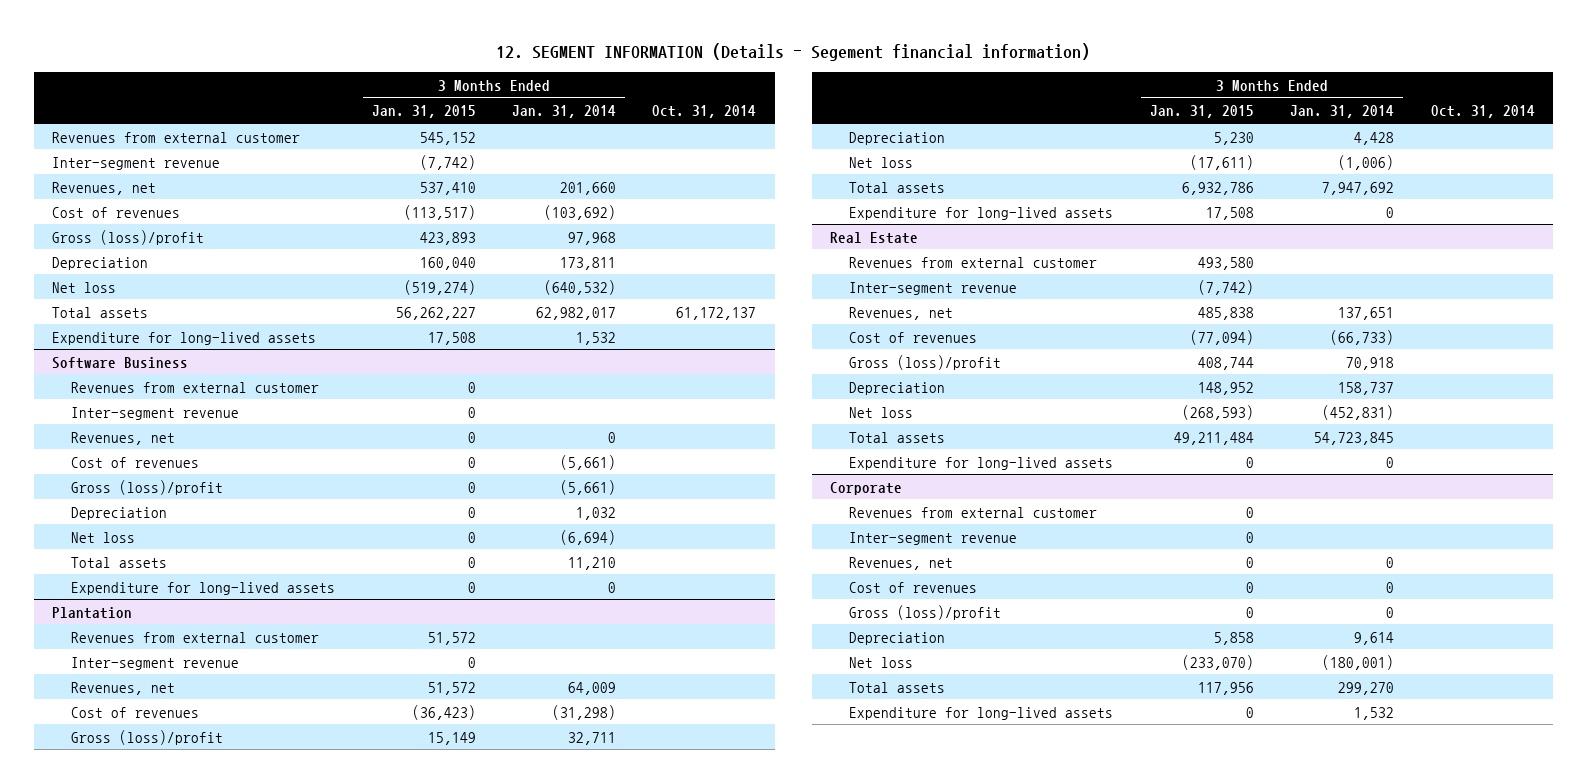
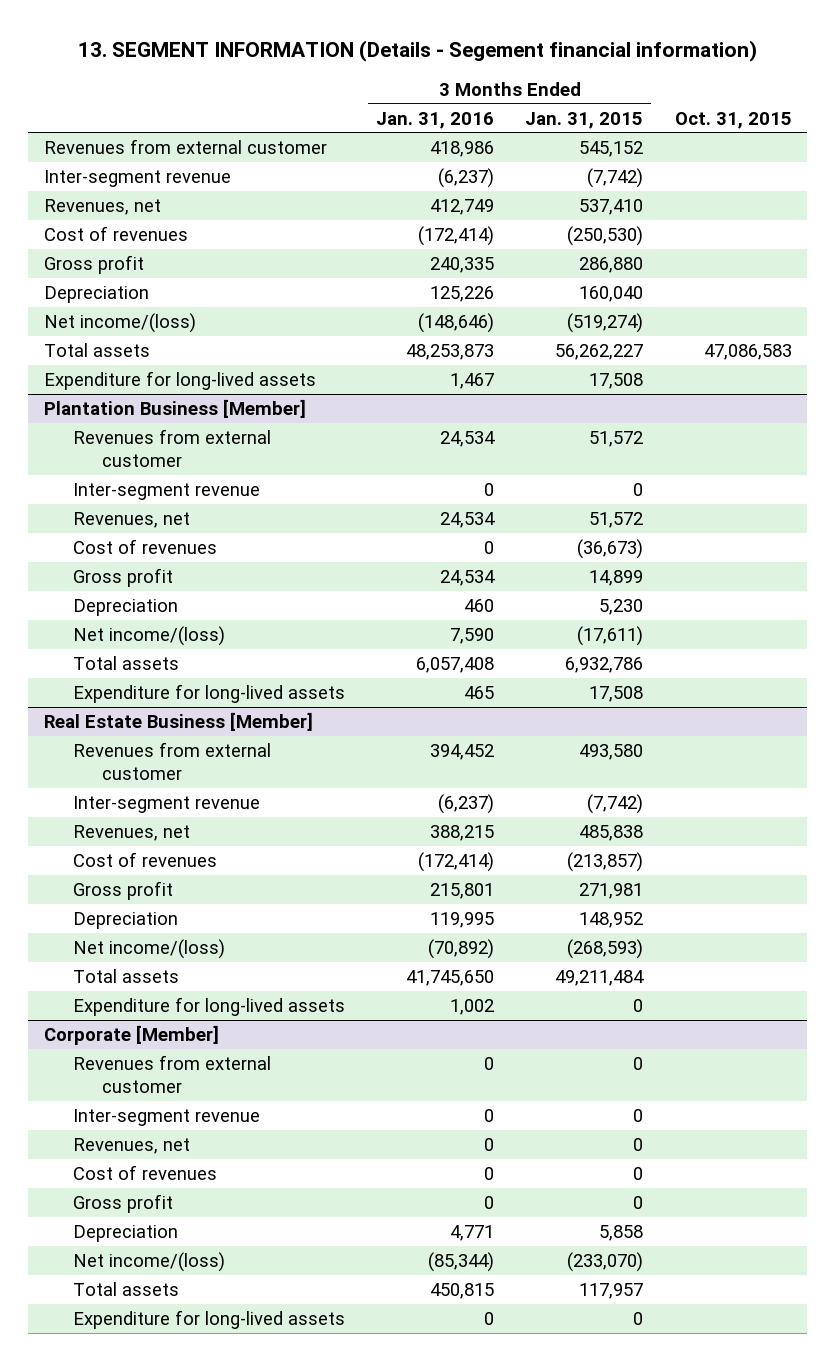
- 12. SEGMENT INFORMATION (Details - Segement financial information)
+ 13. SEGMENT INFORMATION (Details - Segement financial information)
- | 3 Months Ended Jan. 31, 2015 | 3 Months Ended Jan. 31, 2014 | Oct. 31, 2014
+ | 3 Months Ended Jan. 31, 2016 | 3 Months Ended Jan. 31, 2015 | Oct. 31, 2015
- Cost of revenues | (113,517) | (103,692) |
- Gross (loss)/profit | 423,893 | 97,968 |
+ Cost of revenues | (172,414) | (250,530) |
+ Gross profit | 240,335 | 286,880 |
- Net loss | (519,274) | (640,532) |
+ Net income/(loss) | (148,646) | (519,274) |
- Software Business
- Revenues from external customer | 0 | |
- Inter-segment revenue | 0 | |
- Revenues, net | 0 | 0 |
- Cost of revenues | 0 | (5,661) |
- Gross (loss)/profit | 0 | (5,661) |
- Depreciation | 0 | 1,032 |
- Net loss | 0 | (6,694) |
- Total assets | 0 | 11,210 |
- Expenditure for long-lived assets | 0 | 0 |
- Plantation
+ Plantation Business [Member]
- Cost of revenues | (36,423) | (31,298) |
- Gross (loss)/profit | 15,149 | 32,711 |
+ Cost of revenues | 0 | (36,673) |
+ Gross profit | 24,534 | 14,899 |
- Net loss | (17,611) | (1,006) |
+ Net income/(loss) | 7,590 | (17,611) |
- Real Estate
+ Real Estate Business [Member]
- Cost of revenues | (77,094) | (66,733) |
- Gross (loss)/profit | 408,744 | 70,918 |
+ Cost of revenues | (172,414) | (213,857) |
+ Gross profit | 215,801 | 271,981 |
- Net loss | (268,593) | (452,831) |
+ Net income/(loss) | (70,892) | (268,593) |
- Corporate
+ Corporate [Member]
- Gross (loss)/profit | 0 | 0 |
+ Gross profit | 0 | 0 |
- Net loss | (233,070) | (180,001) |
- Total assets | 117,956 | 299,270 |
+ Net income/(loss) | (85,344) | (233,070) |
+ Total assets | 450,815 | 117,957 |

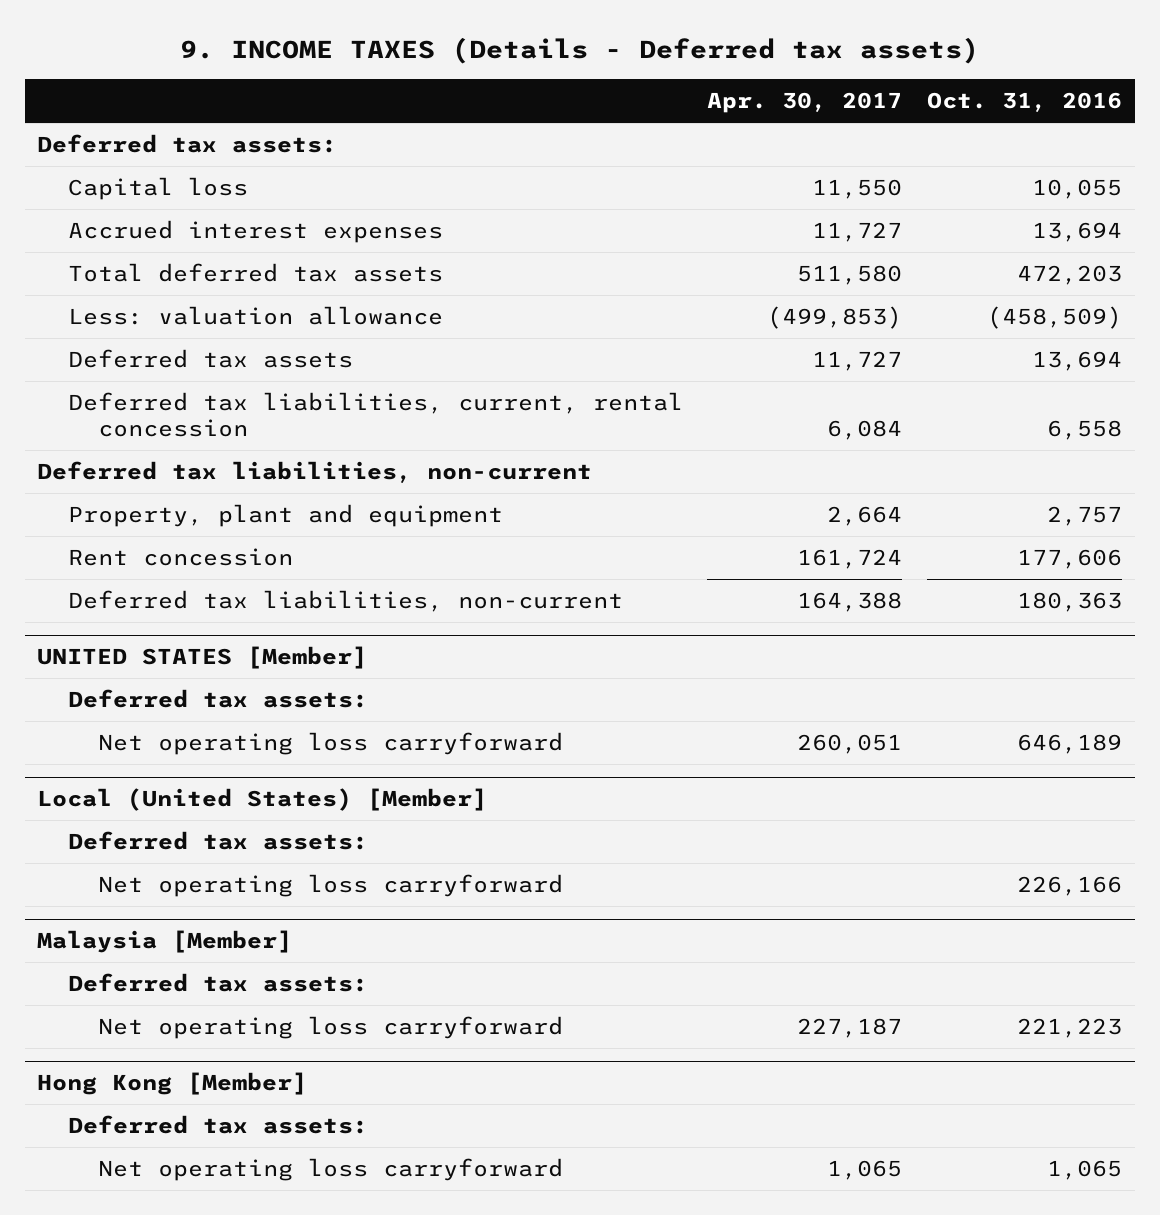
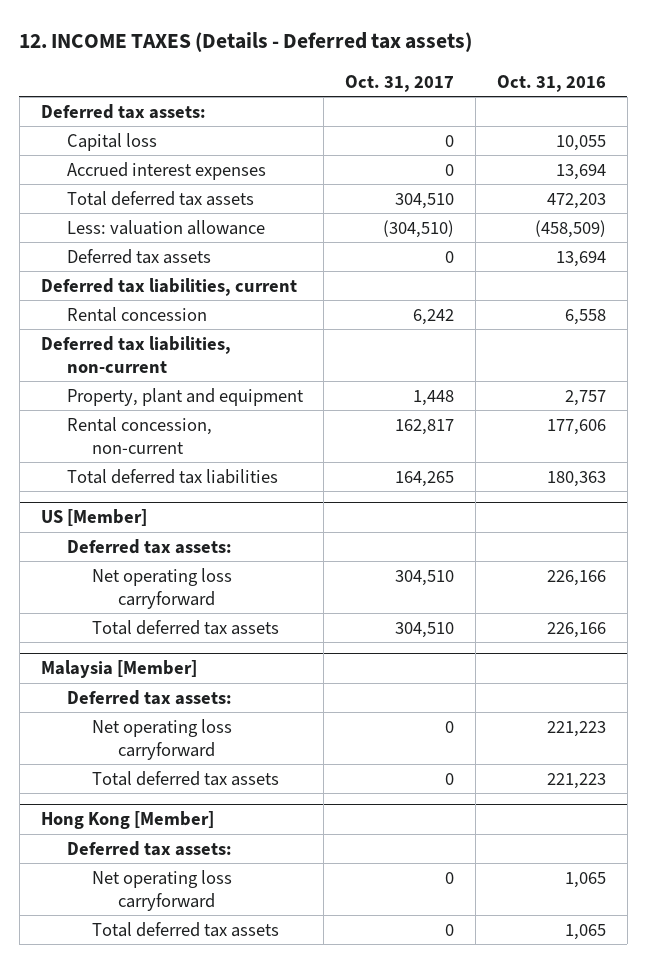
- 9. INCOME TAXES (Details - Deferred tax assets)
+ 12. INCOME TAXES (Details - Deferred tax assets)
- | Apr. 30, 2017 | Oct. 31, 2016
+ | Oct. 31, 2017 | Oct. 31, 2016
- Deferred tax liabilities, current, rental concession | 6,084 | 6,558
+ Deferred tax liabilities, current
+ Rental concession | 6,242 | 6,558
- Rent concession | 161,724 | 177,606
- Deferred tax liabilities, non-current | 164,388 | 180,363
- UNITED STATES [Member]
- Deferred tax assets:
- Net operating loss carryforward | 260,051 | 646,189
- Local (United States) [Member]
+ Rental concession, non-current | 162,817 | 177,606
+ Total deferred tax liabilities | 164,265 | 180,363
+ US [Member]
+ Total deferred tax assets | 304,510 | 226,166
@ Malaysia [Member]
+ Total deferred tax assets | 0 | 221,223
@ Hong Kong [Member]
+ Total deferred tax assets | 0 | 1,065

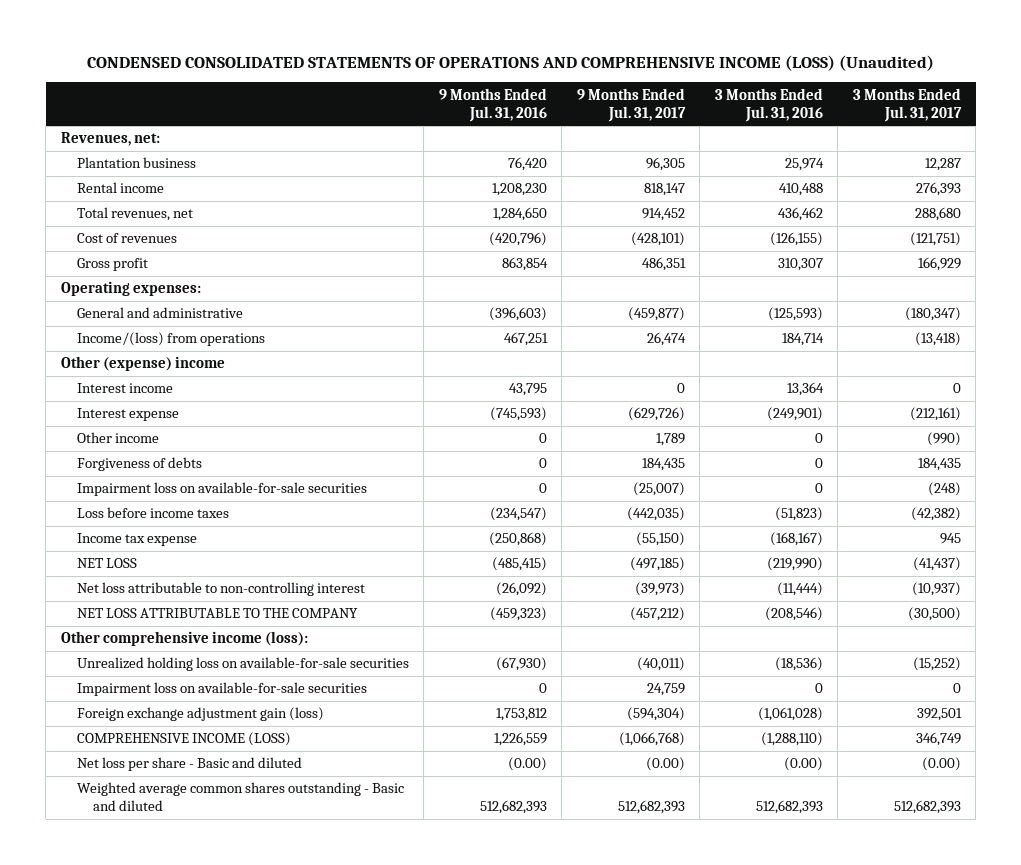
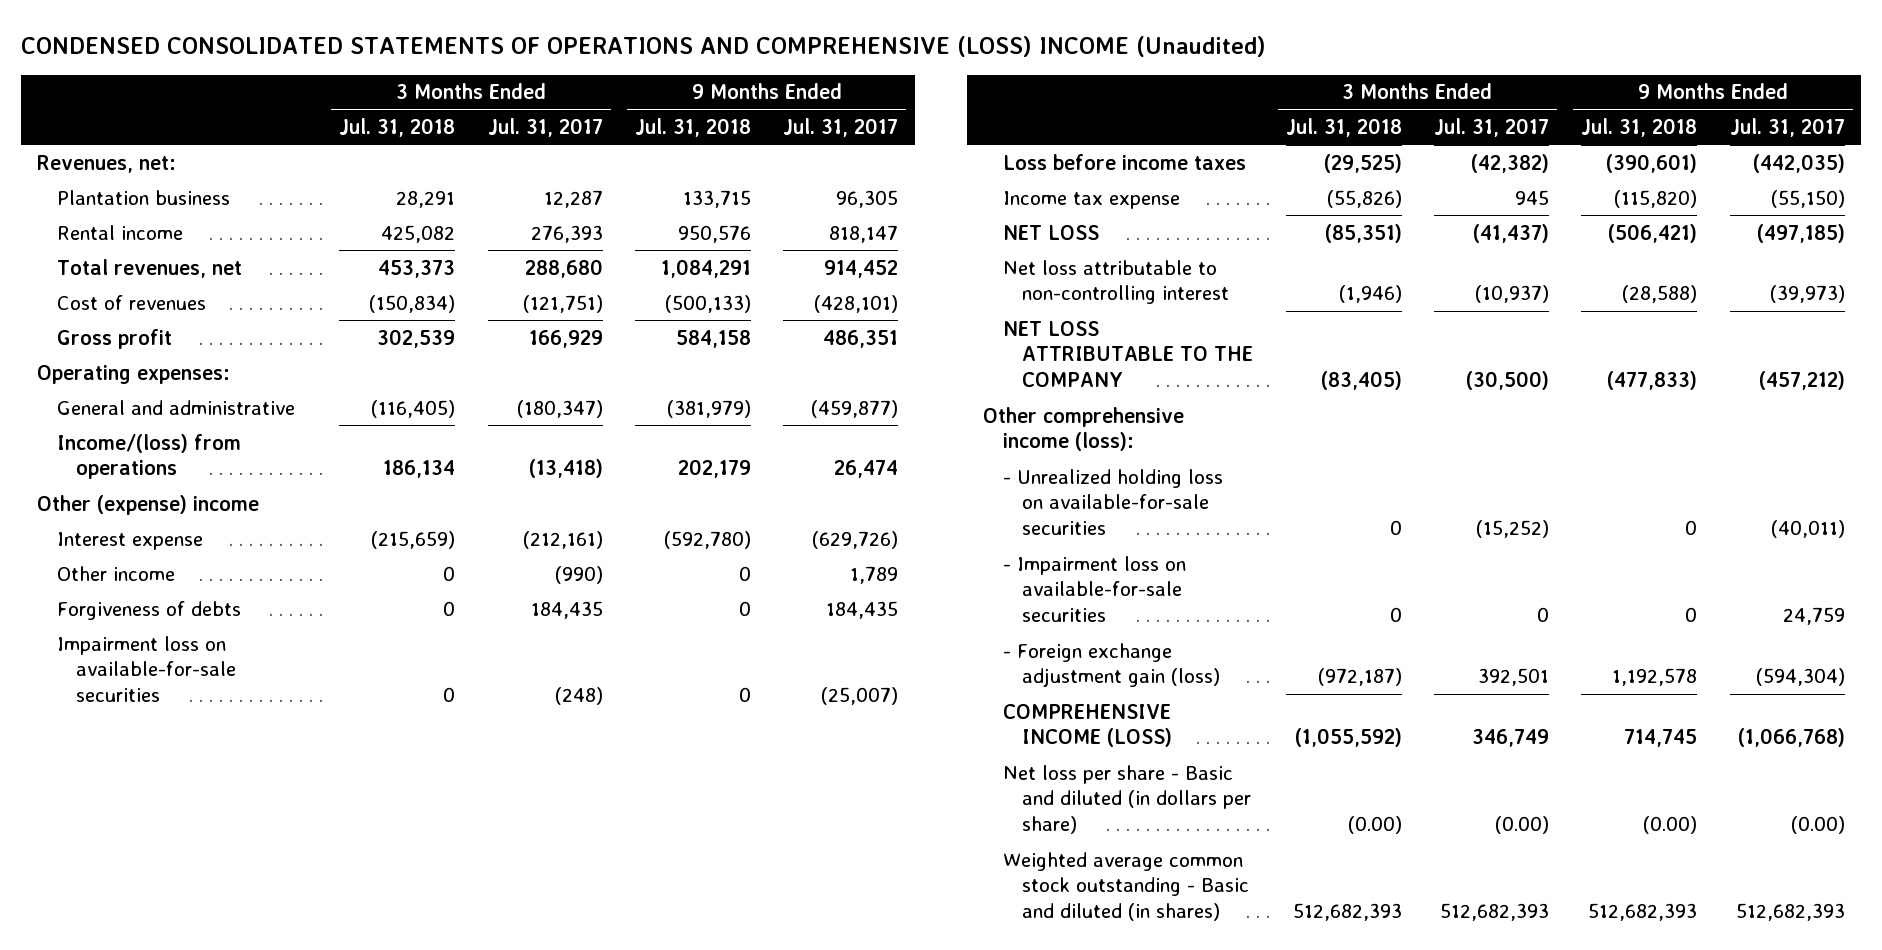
- CONDENSED CONSOLIDATED STATEMENTS OF OPERATIONS AND COMPREHENSIVE INCOME (LOSS) (Unaudited)
+ CONDENSED CONSOLIDATED STATEMENTS OF OPERATIONS AND COMPREHENSIVE (LOSS) INCOME (Unaudited)
- | 9 Months Ended Jul. 31, 2016 | 9 Months Ended Jul. 31, 2017 | 3 Months Ended Jul. 31, 2016 | 3 Months Ended Jul. 31, 2017
+ | 3 Months Ended Jul. 31, 2018 | 3 Months Ended Jul. 31, 2017 | 9 Months Ended Jul. 31, 2018 | 9 Months Ended Jul. 31, 2017
- Interest income | 43,795 | 0 | 13,364 | 0
- Unrealized holding loss on available-for-sale securities | (67,930) | (40,011) | (18,536) | (15,252)
- Impairment loss on available-for-sale securities | 0 | 24,759 | 0 | 0
- Foreign exchange adjustment gain (loss) | 1,753,812 | (594,304) | (1,061,028) | 392,501
+ - Unrealized holding loss on available-for-sale securities | 0 | (15,252) | 0 | (40,011)
+ - Impairment loss on available-for-sale securities | 0 | 0 | 0 | 24,759
+ - Foreign exchange adjustment gain (loss) | (972,187) | 392,501 | 1,192,578 | (594,304)
- Net loss per share - Basic and diluted | (0.00) | (0.00) | (0.00) | (0.00)
- Weighted average common shares outstanding - Basic and diluted | 512,682,393 | 512,682,393 | 512,682,393 | 512,682,393
+ Net loss per share - Basic and diluted (in dollars per share) | (0.00) | (0.00) | (0.00) | (0.00)
+ Weighted average common stock outstanding - Basic and diluted (in shares) | 512,682,393 | 512,682,393 | 512,682,393 | 512,682,393

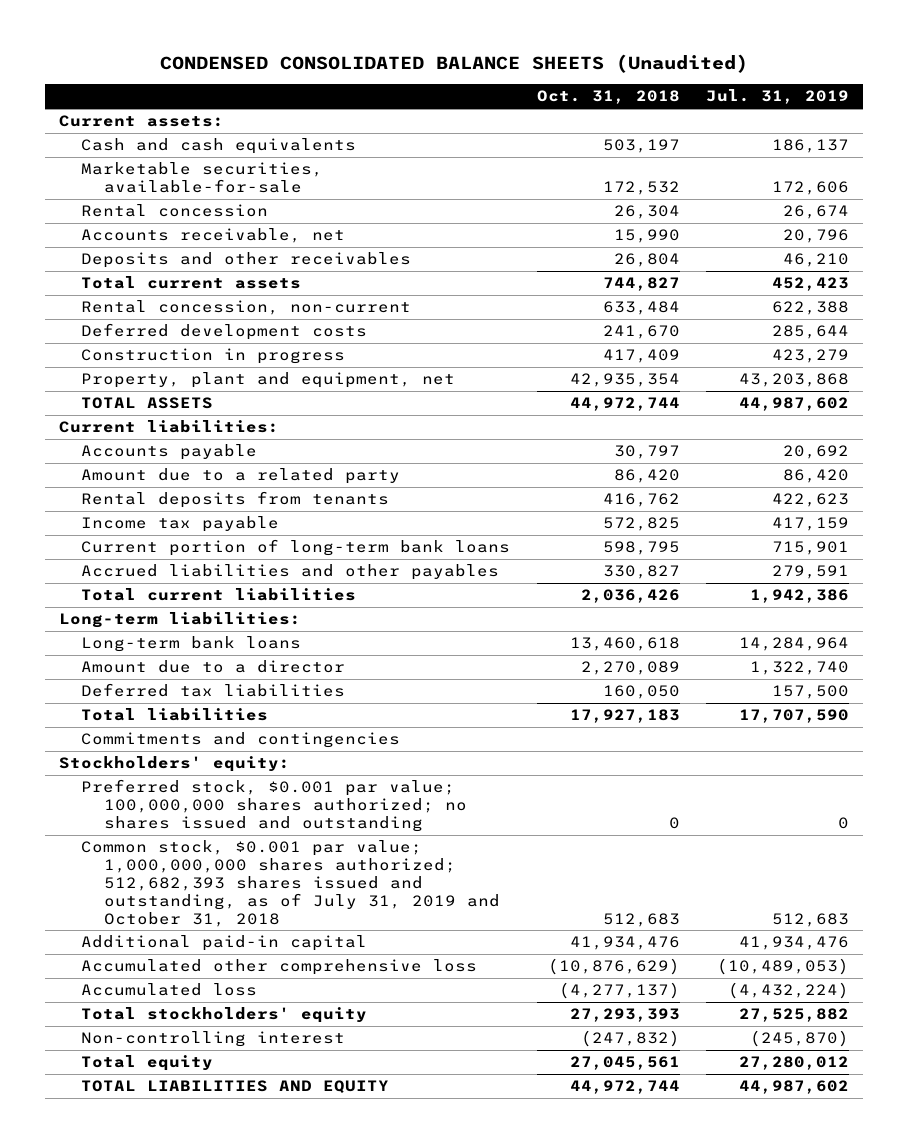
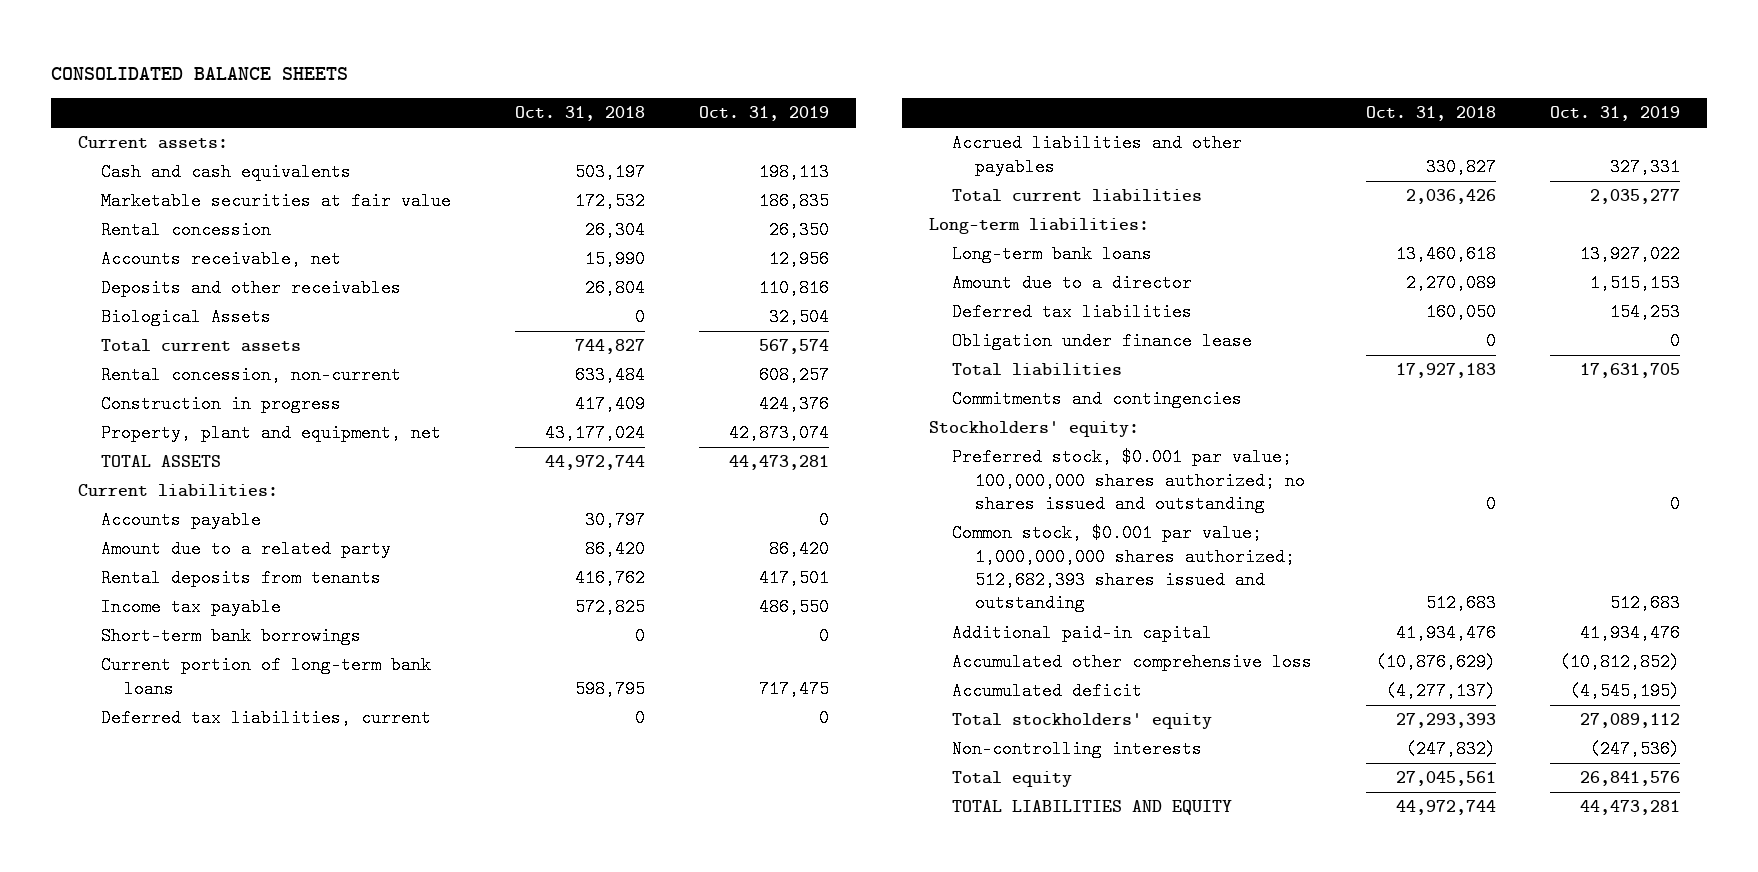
- CONDENSED CONSOLIDATED BALANCE SHEETS (Unaudited)
+ CONSOLIDATED BALANCE SHEETS
- | Oct. 31, 2018 | Jul. 31, 2019
+ | Oct. 31, 2018 | Oct. 31, 2019
- Marketable securities, available-for-sale | 172,532 | 172,606
+ Marketable securities at fair value | 172,532 | 186,835
+ Biological Assets | 0 | 32,504
- Deferred development costs | 241,670 | 285,644
- Property, plant and equipment, net | 42,935,354 | 43,203,868
+ Property, plant and equipment, net | 43,177,024 | 42,873,074
+ Short-term bank borrowings | 0 | 0
+ Deferred tax liabilities, current | 0 | 0
+ Obligation under finance lease | 0 | 0
- Common stock, $0.001 par value; 1,000,000,000 shares authorized; 512,682,393 shares issued and outstanding, as of July 31, 2019 and October 31, 2018 | 512,683 | 512,683
+ Common stock, $0.001 par value; 1,000,000,000 shares authorized; 512,682,393 shares issued and outstanding | 512,683 | 512,683
- Accumulated loss | (4,277,137) | (4,432,224)
+ Accumulated deficit | (4,277,137) | (4,545,195)
- Non-controlling interest | (247,832) | (245,870)
+ Non-controlling interests | (247,832) | (247,536)

